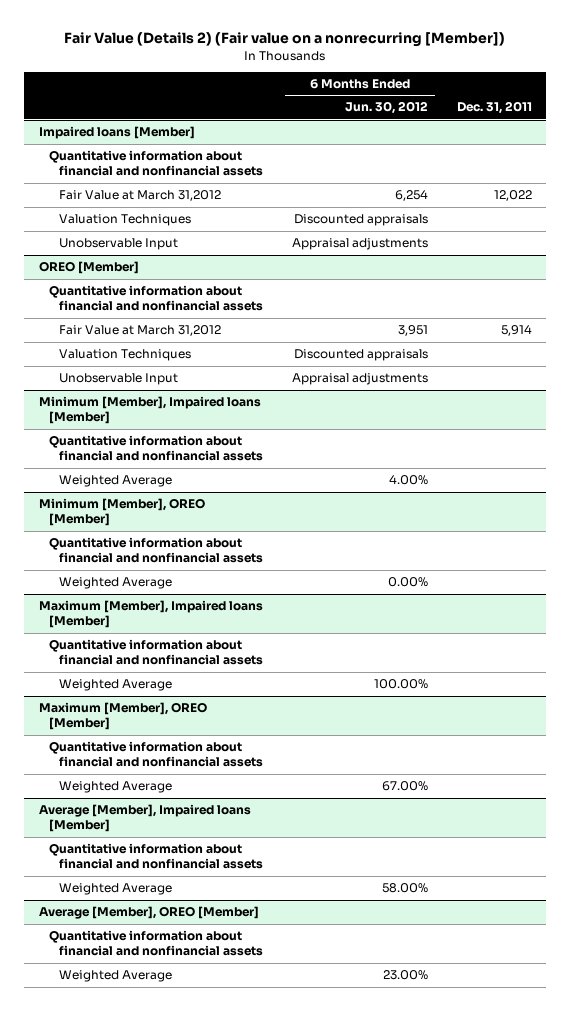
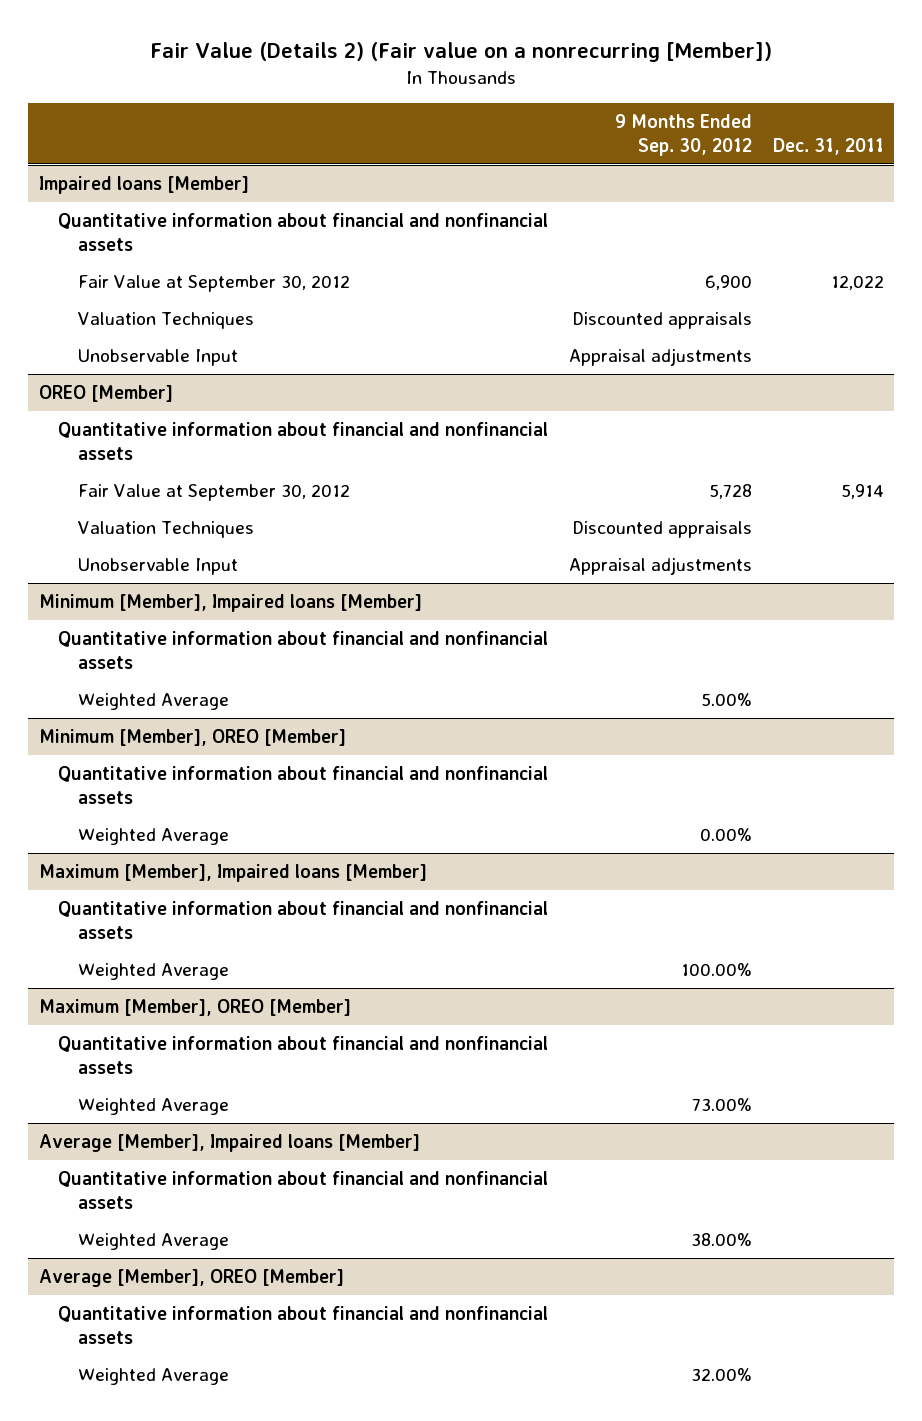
- | 6 Months Ended Jun. 30, 2012 | Dec. 31, 2011
+ | 9 Months Ended Sep. 30, 2012 | Dec. 31, 2011
@ Impaired loans [Member]
- Fair Value at March 31,2012 | 6,254 | 12,022
+ Fair Value at September 30, 2012 | 6,900 | 12,022
@ OREO [Member]
- Fair Value at March 31,2012 | 3,951 | 5,914
+ Fair Value at September 30, 2012 | 5,728 | 5,914

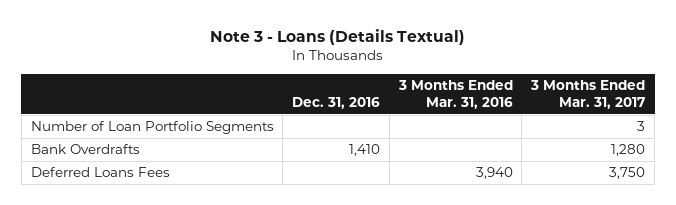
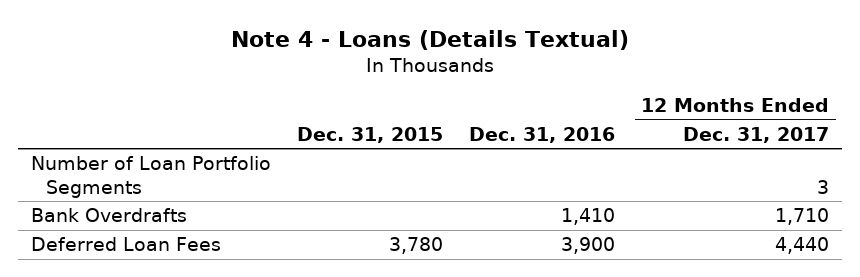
- Note 3 - Loans (Details Textual)
+ Note 4 - Loans (Details Textual)
- | Dec. 31, 2016 | 3 Months Ended Mar. 31, 2016 | 3 Months Ended Mar. 31, 2017
+ | Dec. 31, 2015 | Dec. 31, 2016 | 12 Months Ended Dec. 31, 2017
- Deferred Loans Fees | | 3,940 | 3,750
+ Deferred Loan Fees | 3,780 | 3,900 | 4,440

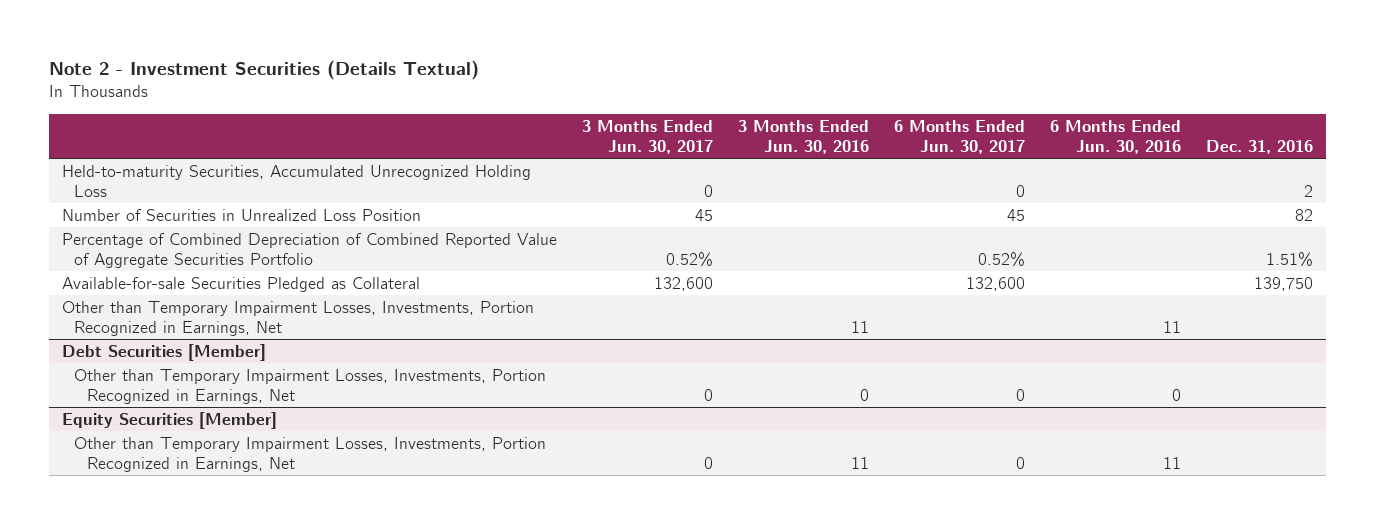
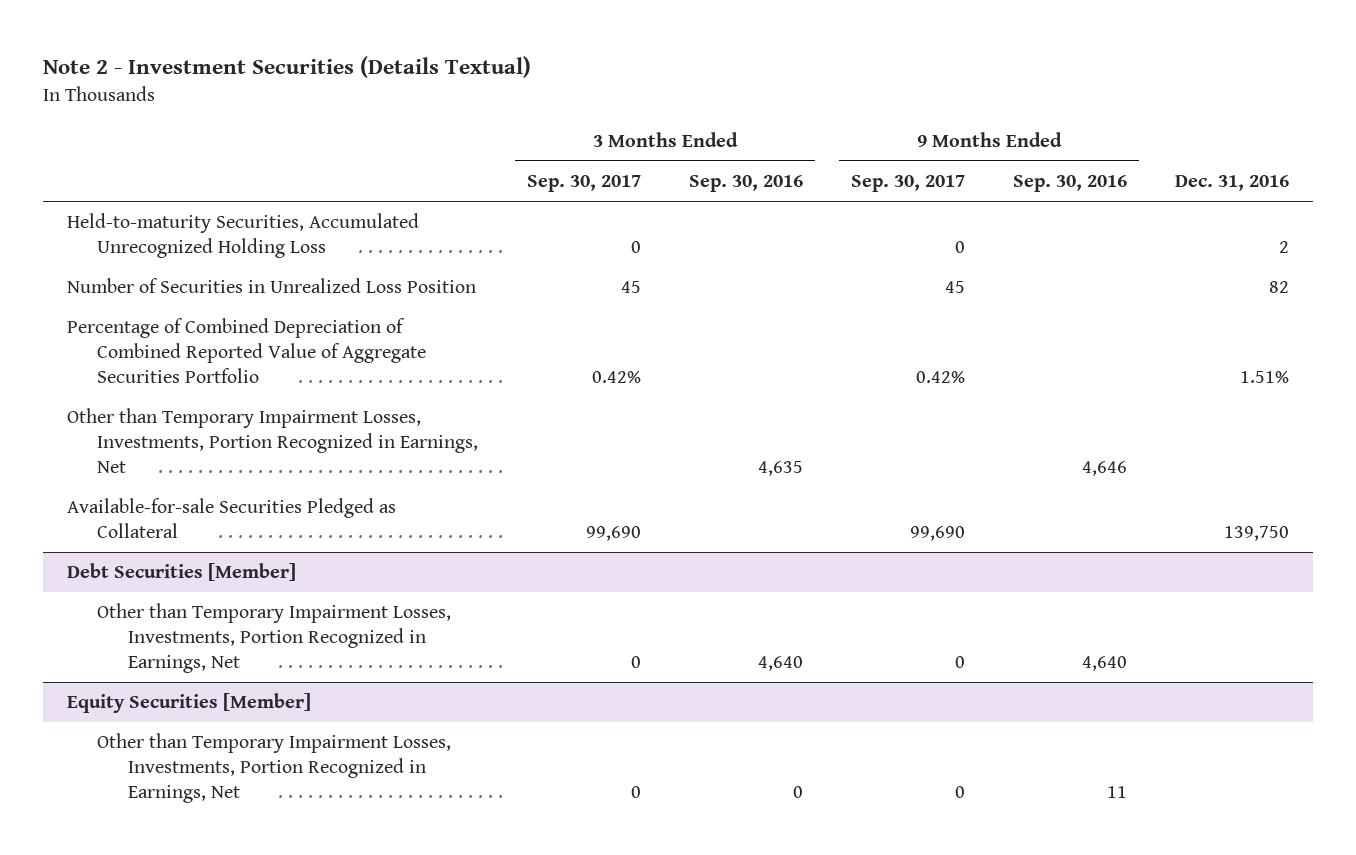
- | 3 Months Ended Jun. 30, 2017 | 3 Months Ended Jun. 30, 2016 | 6 Months Ended Jun. 30, 2017 | 6 Months Ended Jun. 30, 2016 | Dec. 31, 2016
+ | 3 Months Ended Sep. 30, 2017 | 3 Months Ended Sep. 30, 2016 | 9 Months Ended Sep. 30, 2017 | 9 Months Ended Sep. 30, 2016 | Dec. 31, 2016
moved down: Available-for-sale Securities Pledged as Collateral | 99,690 | | 99,690 | | 139,750

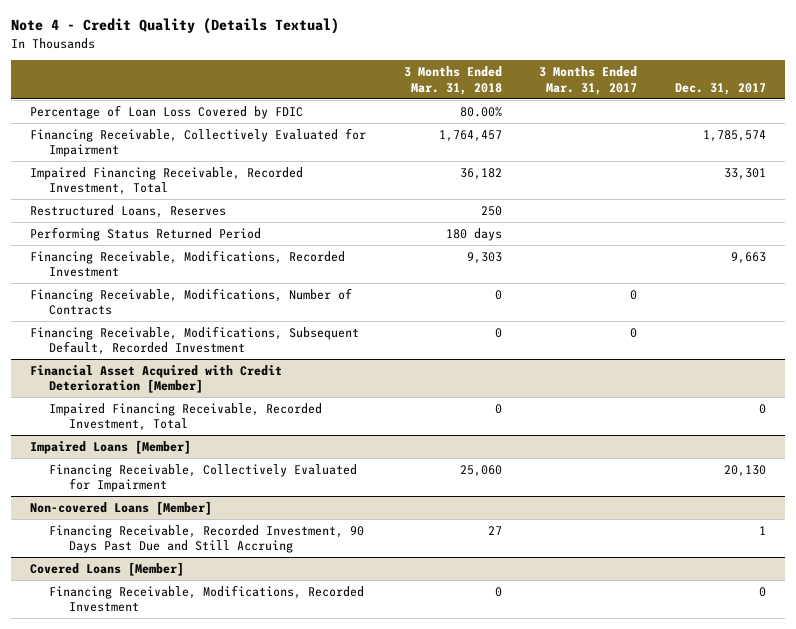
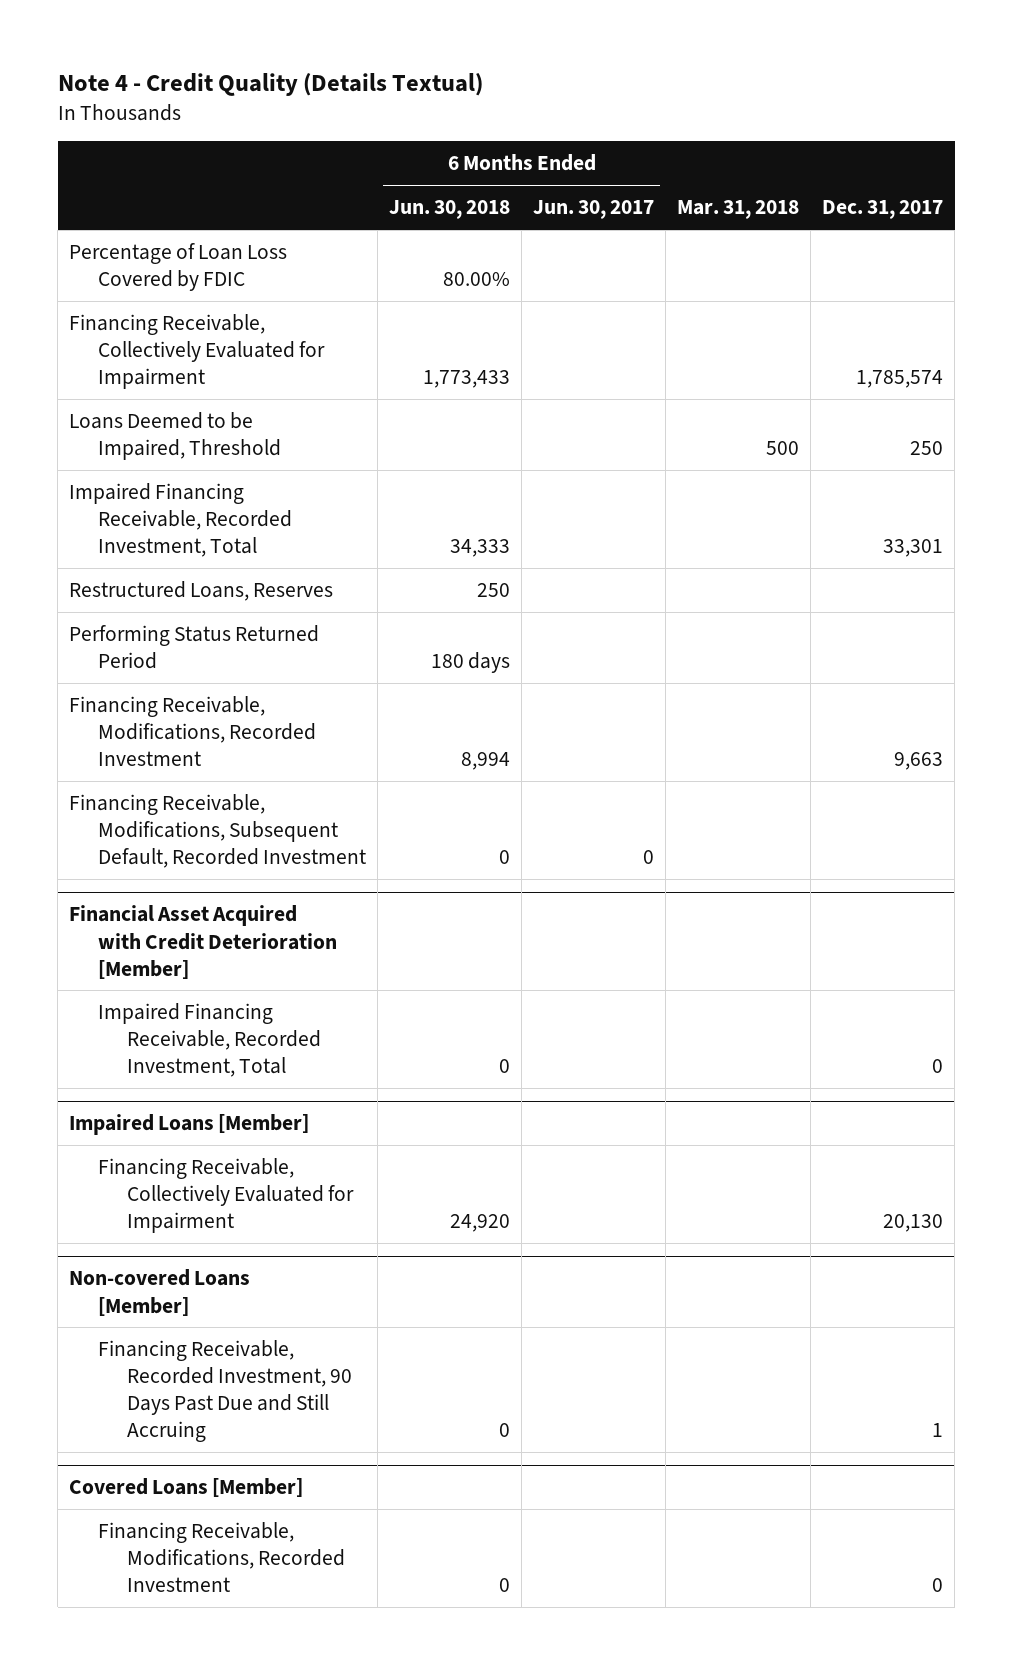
- | 3 Months Ended Mar. 31, 2018 | 3 Months Ended Mar. 31, 2017 | Dec. 31, 2017
+ | 6 Months Ended Jun. 30, 2018 | 6 Months Ended Jun. 30, 2017 | Mar. 31, 2018 | Dec. 31, 2017
+ Loans Deemed to be Impaired, Threshold | | | 500 | 250
- Financing Receivable, Modifications, Number of Contracts | 0 | 0 |

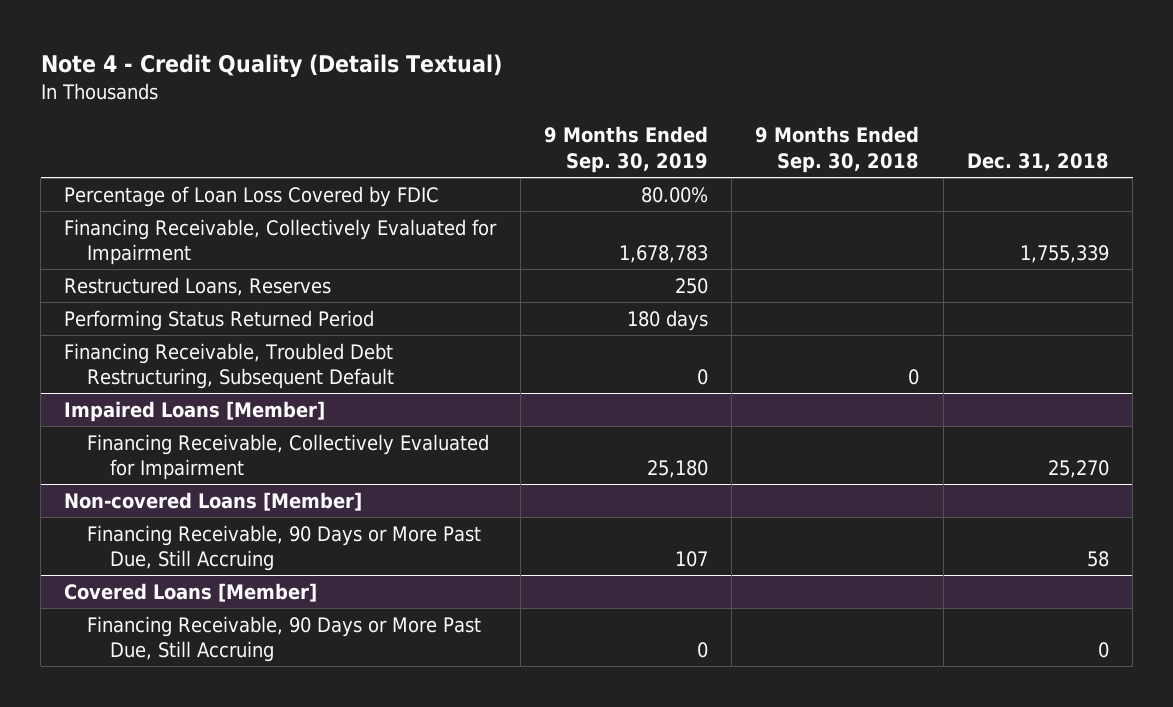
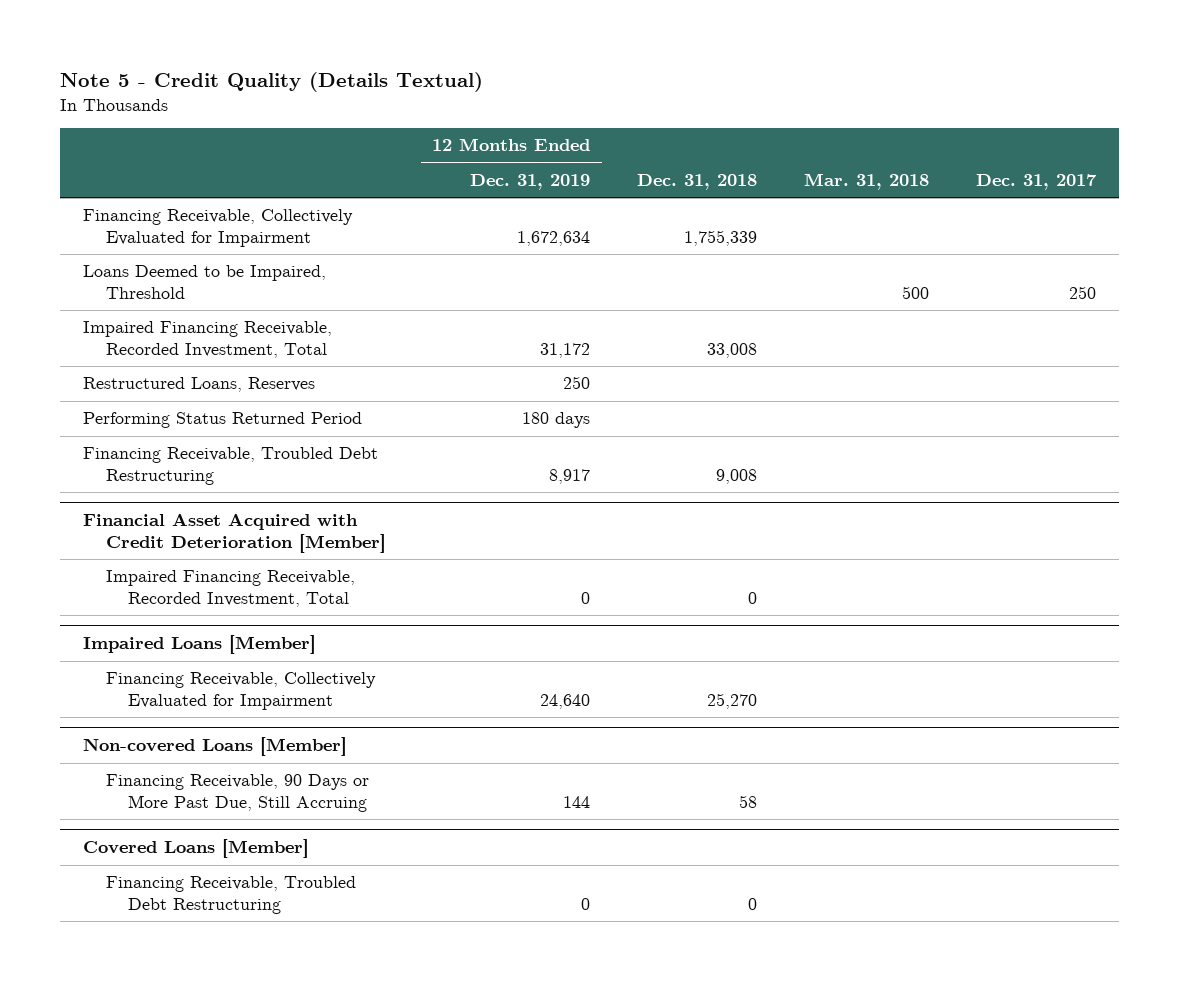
- Note 4 - Credit Quality (Details Textual)
+ Note 5 - Credit Quality (Details Textual)
- | 9 Months Ended Sep. 30, 2019 | 9 Months Ended Sep. 30, 2018 | Dec. 31, 2018
+ | 12 Months Ended Dec. 31, 2019 | Dec. 31, 2018 | Mar. 31, 2018 | Dec. 31, 2017
- Percentage of Loan Loss Covered by FDIC | 80.00% | |
+ Loans Deemed to be Impaired, Threshold | | | 500 | 250
+ Impaired Financing Receivable, Recorded Investment, Total | 31,172 | 33,008 | |
- Financing Receivable, Troubled Debt Restructuring, Subsequent Default | 0 | 0 |
+ Financing Receivable, Troubled Debt Restructuring | 8,917 | 9,008 | |
+ Financial Asset Acquired with Credit Deterioration [Member]
+ Impaired Financing Receivable, Recorded Investment, Total | 0 | 0 | |
@ Covered Loans [Member]
- Financing Receivable, 90 Days or More Past Due, Still Accruing | 0 | | 0
+ Financing Receivable, Troubled Debt Restructuring | 0 | 0 | |

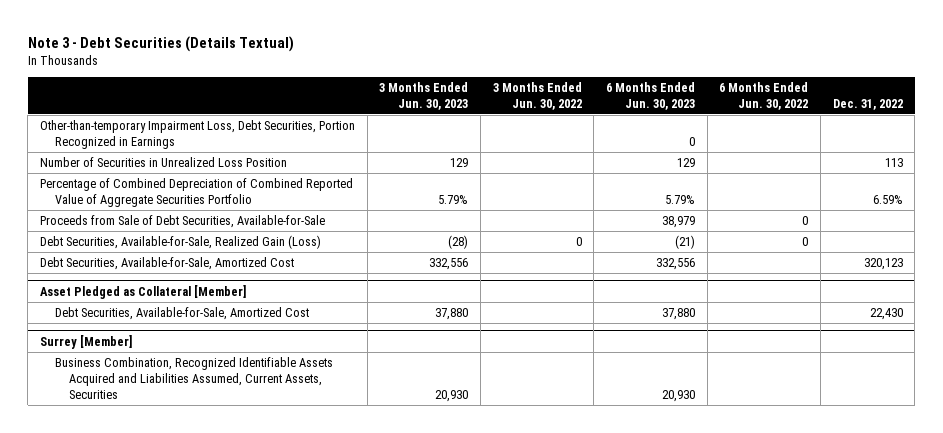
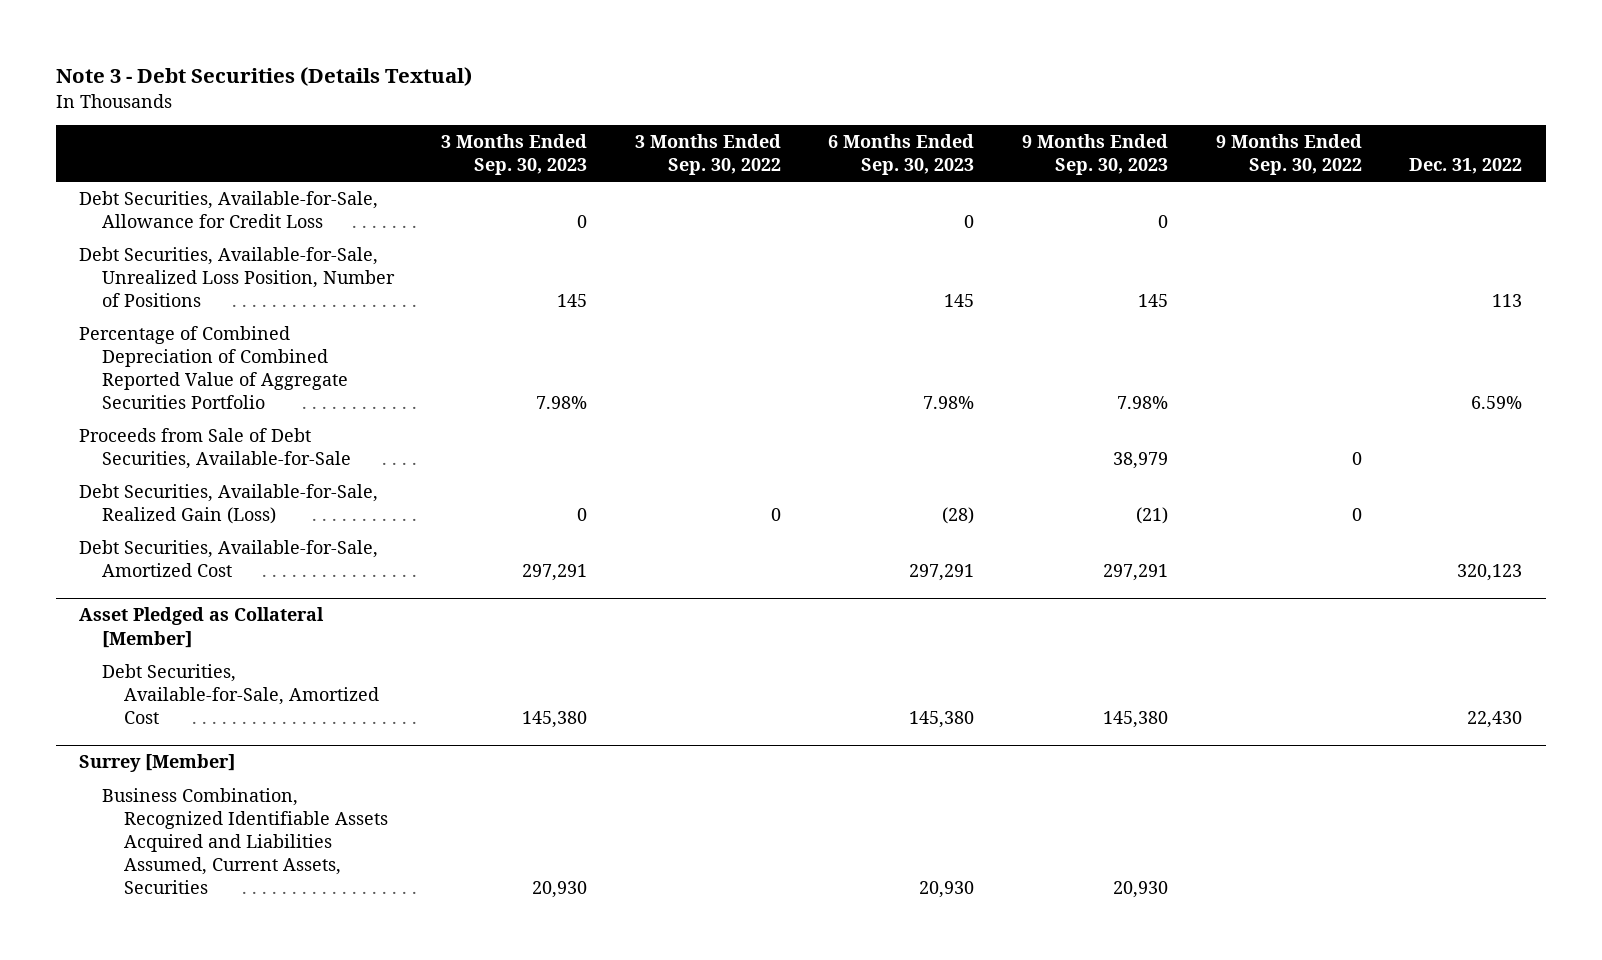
- | 3 Months Ended Jun. 30, 2023 | 3 Months Ended Jun. 30, 2022 | 6 Months Ended Jun. 30, 2023 | 6 Months Ended Jun. 30, 2022 | Dec. 31, 2022
+ | 3 Months Ended Sep. 30, 2023 | 3 Months Ended Sep. 30, 2022 | 6 Months Ended Sep. 30, 2023 | 9 Months Ended Sep. 30, 2023 | 9 Months Ended Sep. 30, 2022 | Dec. 31, 2022
- Other-than-temporary Impairment Loss, Debt Securities, Portion Recognized in Earnings | | | 0 | |
- Number of Securities in Unrealized Loss Position | 129 | | 129 | | 113
+ Debt Securities, Available-for-Sale, Allowance for Credit Loss | 0 | | 0 | 0 | |
+ Debt Securities, Available-for-Sale, Unrealized Loss Position, Number of Positions | 145 | | 145 | 145 | | 113

